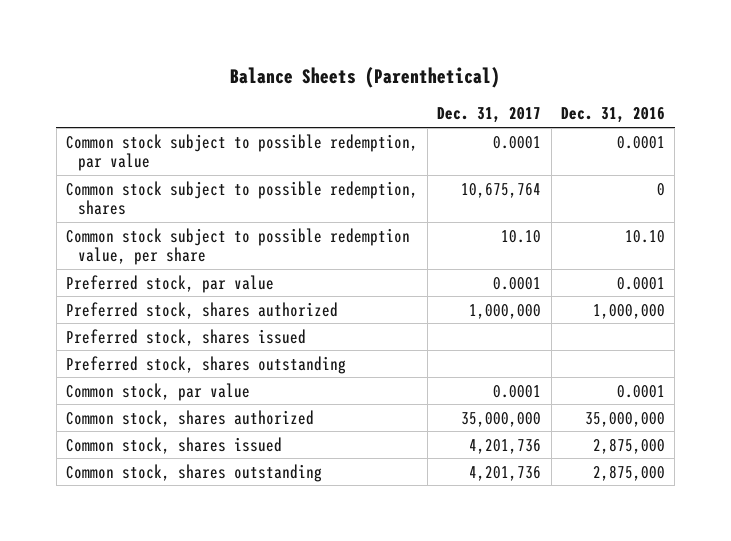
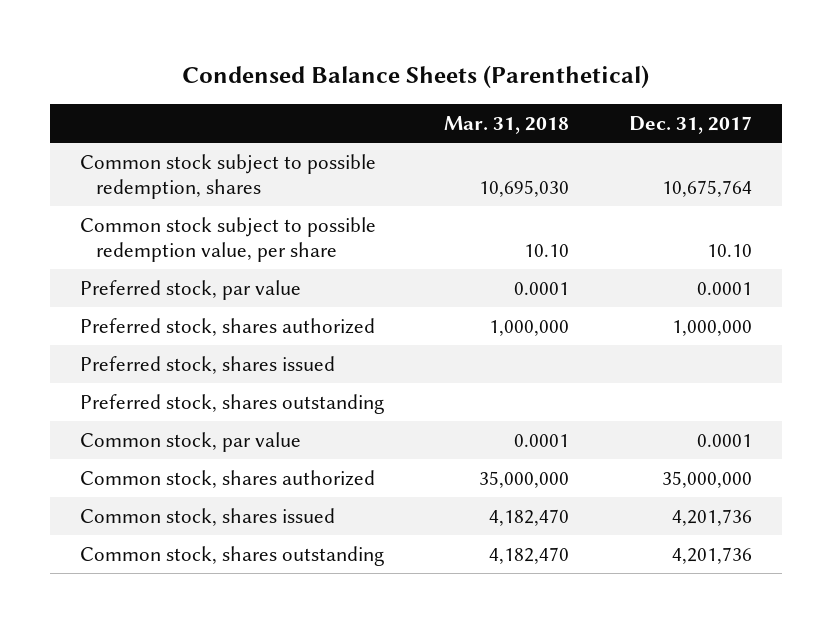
- Balance Sheets (Parenthetical)
+ Condensed Balance Sheets (Parenthetical)
- | Dec. 31, 2017 | Dec. 31, 2016
+ | Mar. 31, 2018 | Dec. 31, 2017
- Common stock subject to possible redemption, par value | 0.0001 | 0.0001

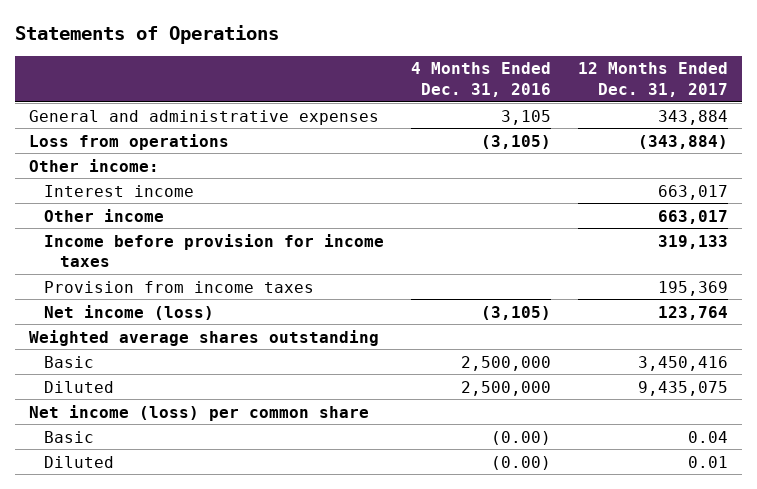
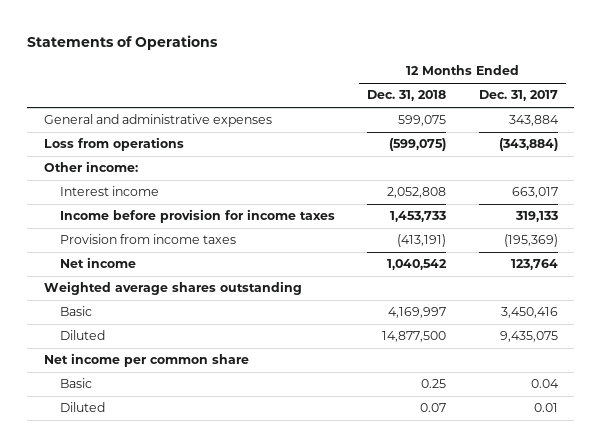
- | 4 Months Ended Dec. 31, 2016 | 12 Months Ended Dec. 31, 2017
+ | 12 Months Ended Dec. 31, 2018 | 12 Months Ended Dec. 31, 2017
- Other income | | 663,017
- Provision from income taxes | | 195,369
- Net income (loss) | (3,105) | 123,764
+ Provision from income taxes | (413,191) | (195,369)
+ Net income | 1,040,542 | 123,764
- Net income (loss) per common share
+ Net income per common share

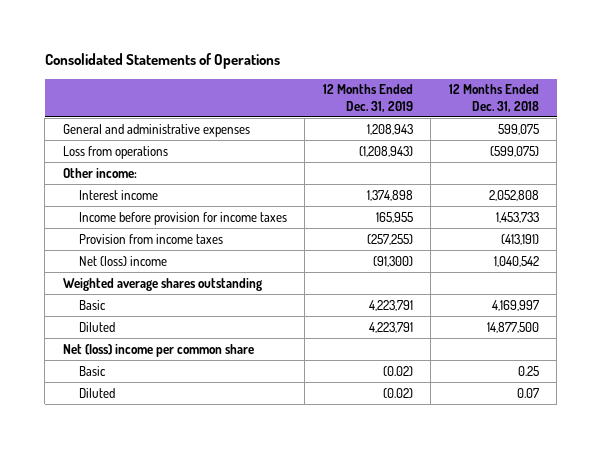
- Statements of Operations
+ Consolidated Statements of Operations
- | 12 Months Ended Dec. 31, 2018 | 12 Months Ended Dec. 31, 2017
+ | 12 Months Ended Dec. 31, 2019 | 12 Months Ended Dec. 31, 2018
- Net income | 1,040,542 | 123,764
+ Net (loss) income | (91,300) | 1,040,542
- Net income per common share
+ Net (loss) income per common share

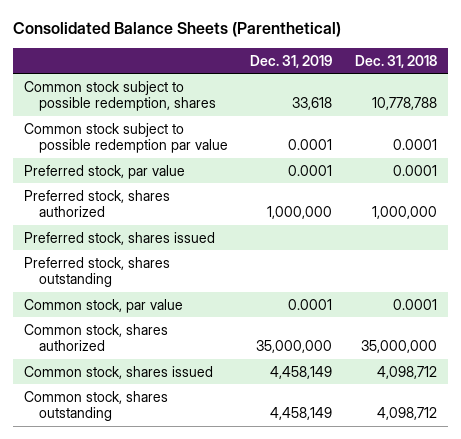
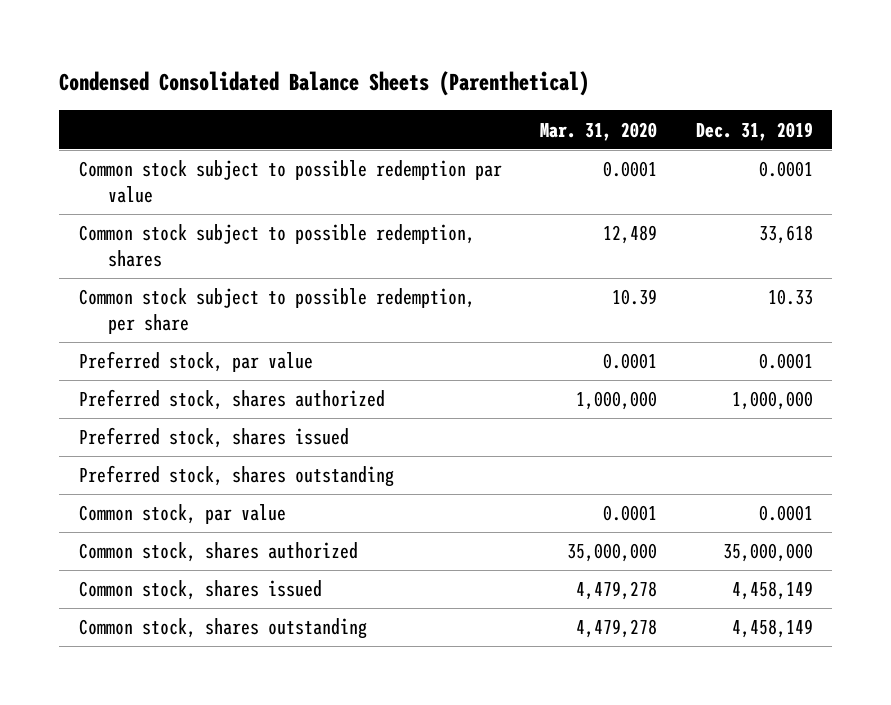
- Consolidated Balance Sheets (Parenthetical)
+ Condensed Consolidated Balance Sheets (Parenthetical)
- | Dec. 31, 2019 | Dec. 31, 2018
+ | Mar. 31, 2020 | Dec. 31, 2019
moved down: Common stock subject to possible redemption, shares | 12,489 | 33,618
+ Common stock subject to possible redemption, per share | 10.39 | 10.33

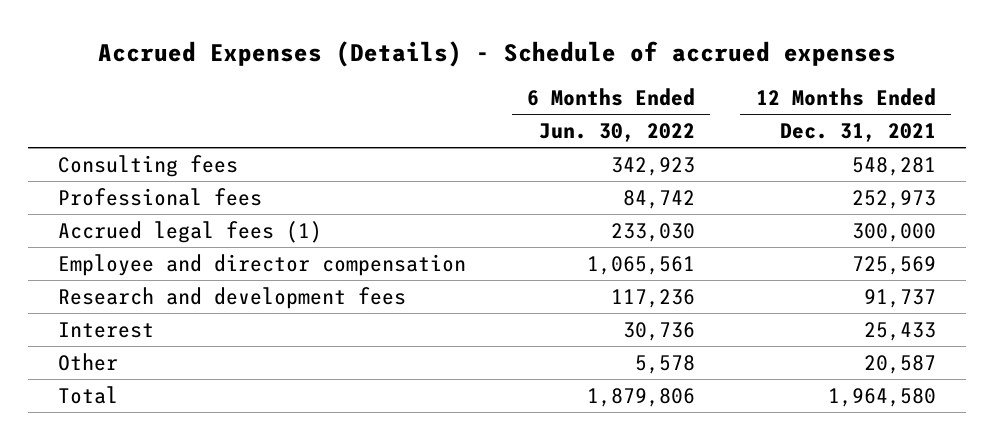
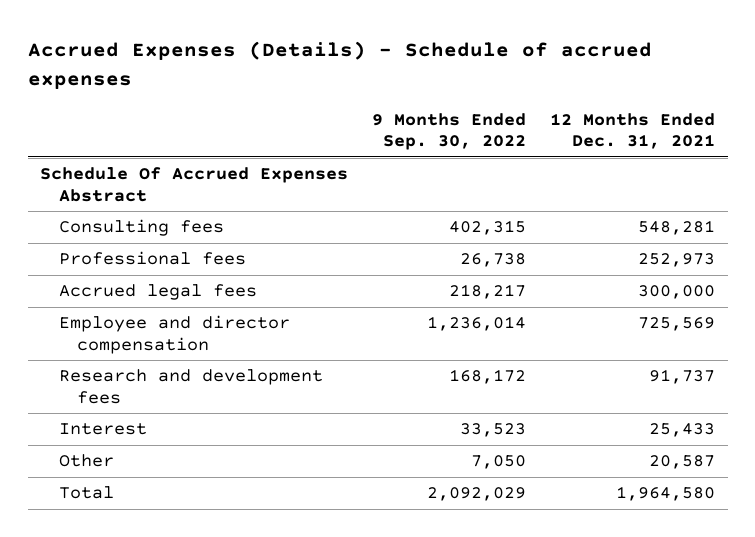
- | 6 Months Ended Jun. 30, 2022 | 12 Months Ended Dec. 31, 2021
+ | 9 Months Ended Sep. 30, 2022 | 12 Months Ended Dec. 31, 2021
+ Schedule Of Accrued Expenses Abstract
- Accrued legal fees (1) | 233,030 | 300,000
+ Accrued legal fees | 218,217 | 300,000

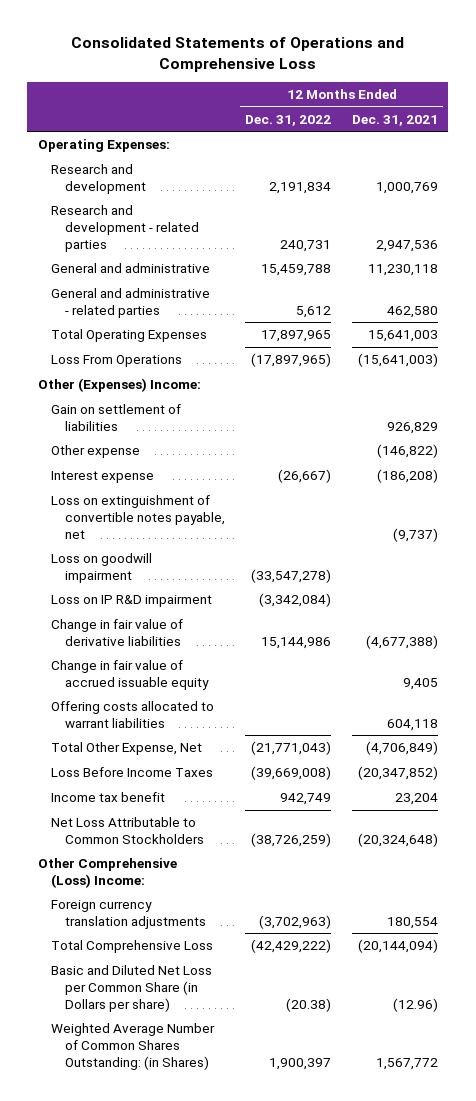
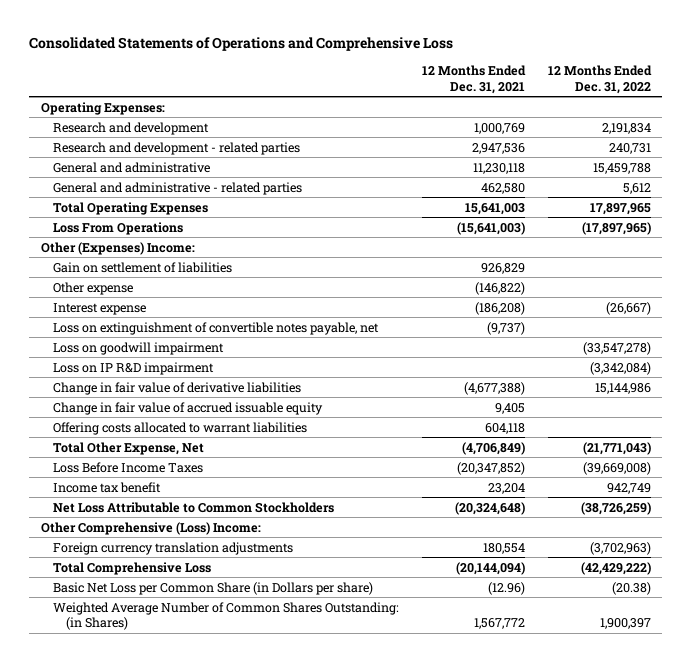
- | 12 Months Ended Dec. 31, 2022 | 12 Months Ended Dec. 31, 2021
+ | 12 Months Ended Dec. 31, 2021 | 12 Months Ended Dec. 31, 2022
- Basic and Diluted Net Loss per Common Share (in Dollars per share) | (20.38) | (12.96)
+ Basic Net Loss per Common Share (in Dollars per share) | (12.96) | (20.38)

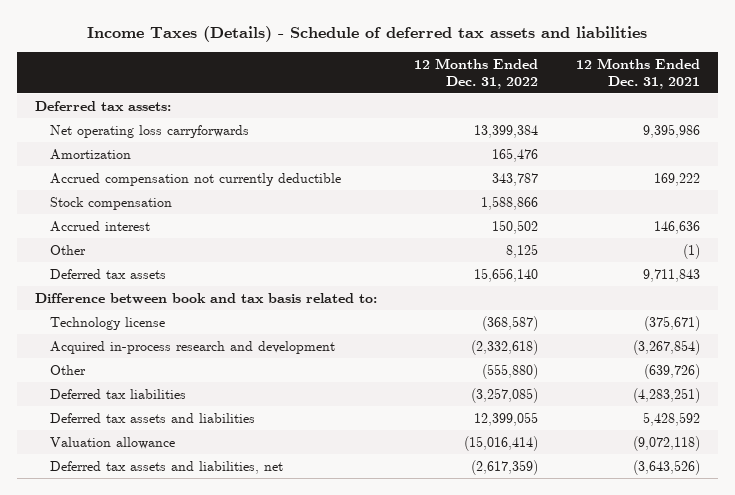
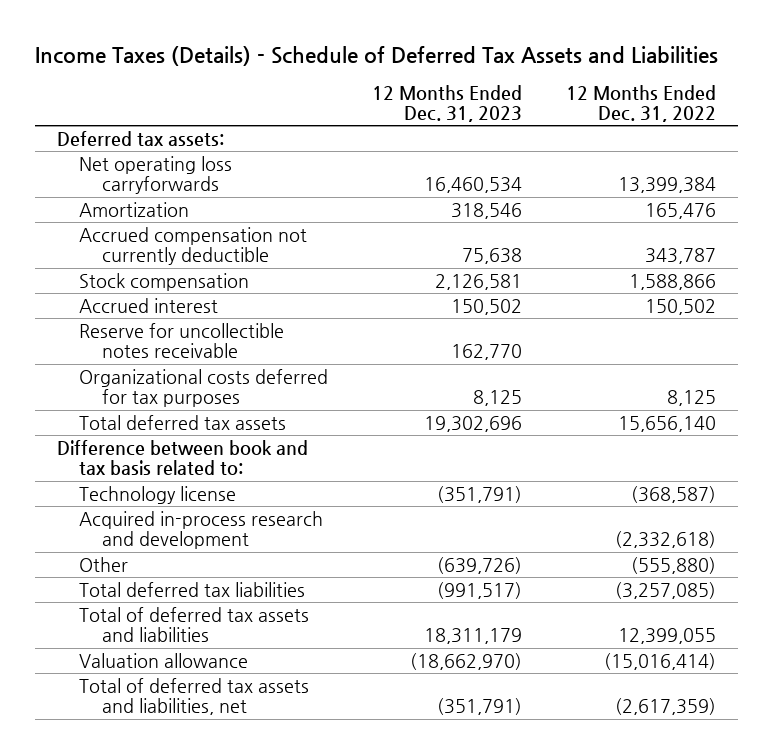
- Income Taxes (Details) - Schedule of deferred tax assets and liabilities
+ Income Taxes (Details) - Schedule of Deferred Tax Assets and Liabilities
- | 12 Months Ended Dec. 31, 2022 | 12 Months Ended Dec. 31, 2021
+ | 12 Months Ended Dec. 31, 2023 | 12 Months Ended Dec. 31, 2022
- Other | 8,125 | (1)
- Deferred tax assets | 15,656,140 | 9,711,843
+ Reserve for uncollectible notes receivable | 162,770 |
+ Organizational costs deferred for tax purposes | 8,125 | 8,125
+ Total deferred tax assets | 19,302,696 | 15,656,140
- Deferred tax liabilities | (3,257,085) | (4,283,251)
- Deferred tax assets and liabilities | 12,399,055 | 5,428,592
+ Total deferred tax liabilities | (991,517) | (3,257,085)
+ Total of deferred tax assets and liabilities | 18,311,179 | 12,399,055
- Deferred tax assets and liabilities, net | (2,617,359) | (3,643,526)
+ Total of deferred tax assets and liabilities, net | (351,791) | (2,617,359)

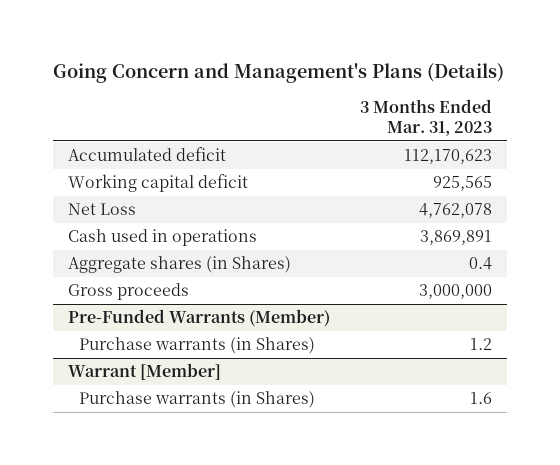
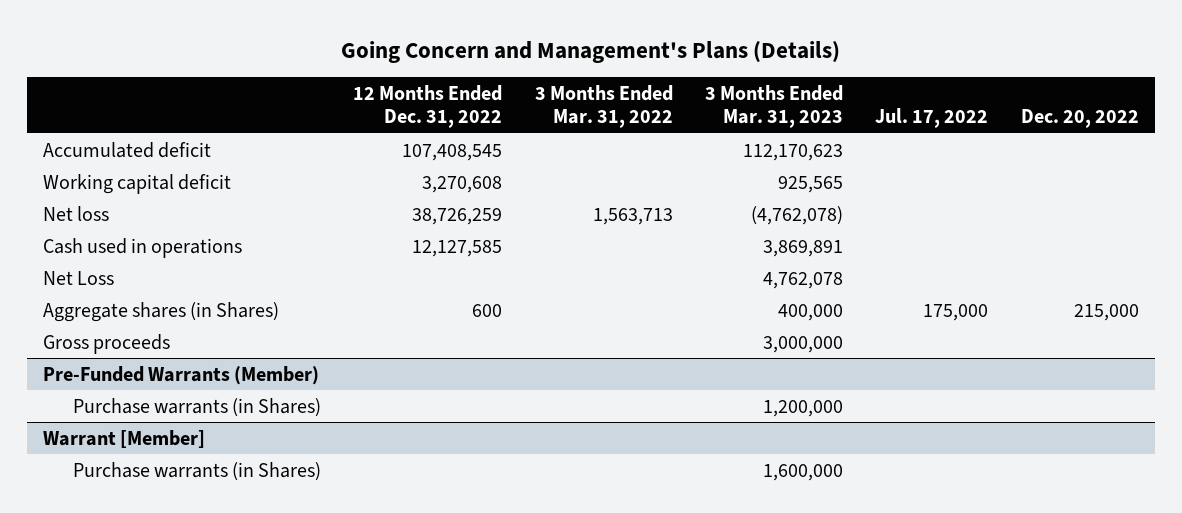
- | 3 Months Ended Mar. 31, 2023
+ | 12 Months Ended Dec. 31, 2022 | 3 Months Ended Mar. 31, 2022 | 3 Months Ended Mar. 31, 2023 | Jul. 17, 2022 | Dec. 20, 2022
+ Net loss | 38,726,259 | 1,563,713 | (4,762,078) | |
- Aggregate shares (in Shares) | 0.4
moved down: Net Loss | | | 4,762,078 | |
+ Aggregate shares (in Shares) | 600 | | 400,000 | 175,000 | 215,000
@ Pre-Funded Warrants (Member)
- Purchase warrants (in Shares) | 1.2
+ Purchase warrants (in Shares) | | | 1,200,000 | |
@ Warrant [Member]
- Purchase warrants (in Shares) | 1.6
+ Purchase warrants (in Shares) | | | 1,600,000 | |

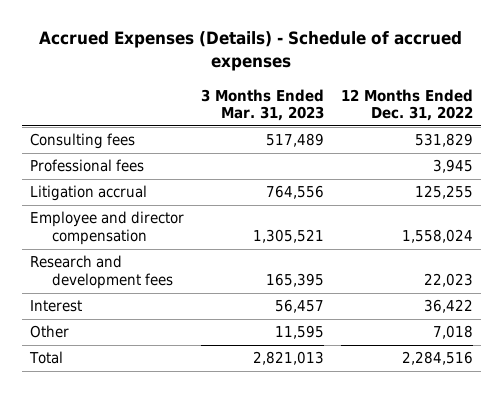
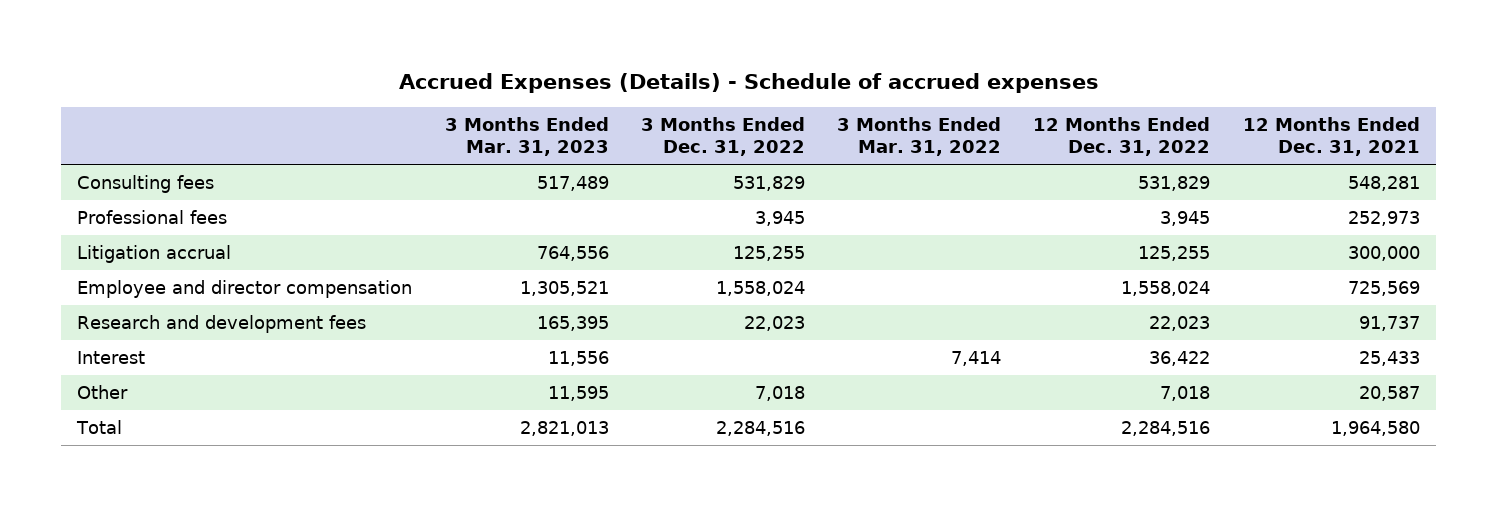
- | 3 Months Ended Mar. 31, 2023 | 12 Months Ended Dec. 31, 2022
+ | 3 Months Ended Mar. 31, 2023 | 3 Months Ended Dec. 31, 2022 | 3 Months Ended Mar. 31, 2022 | 12 Months Ended Dec. 31, 2022 | 12 Months Ended Dec. 31, 2021
- Interest | 56,457 | 36,422
+ Interest | 11,556 | | 7,414 | 36,422 | 25,433

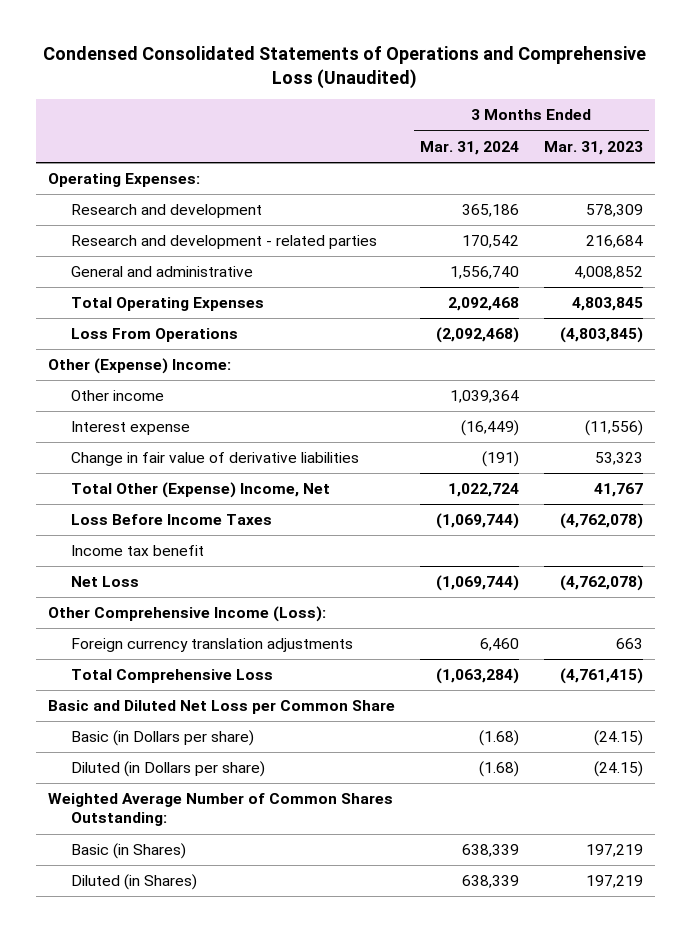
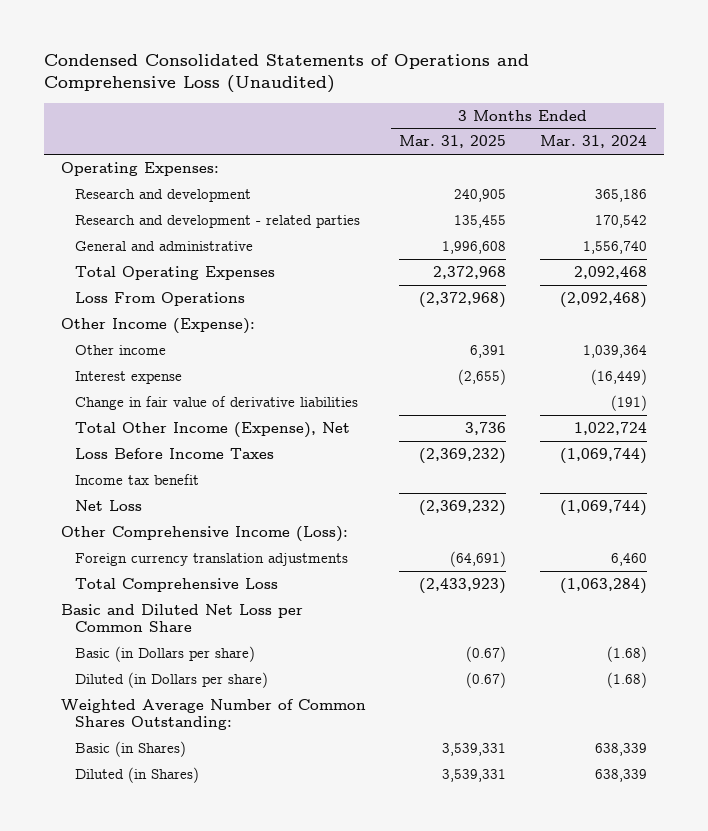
- | 3 Months Ended Mar. 31, 2024 | 3 Months Ended Mar. 31, 2023
+ | 3 Months Ended Mar. 31, 2025 | 3 Months Ended Mar. 31, 2024
- Other (Expense) Income:
+ Other Income (Expense):
- Total Other (Expense) Income, Net | 1,022,724 | 41,767
+ Total Other Income (Expense), Net | 3,736 | 1,022,724

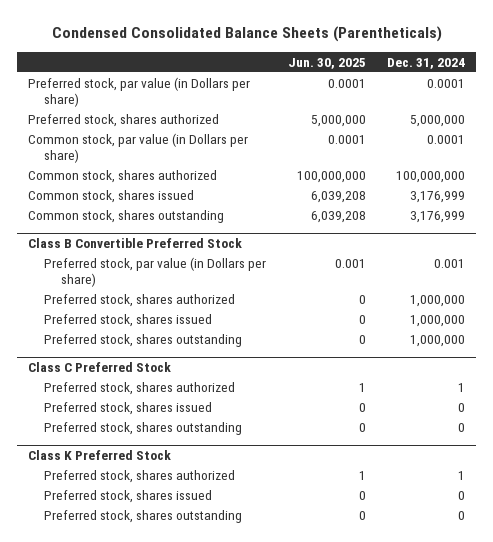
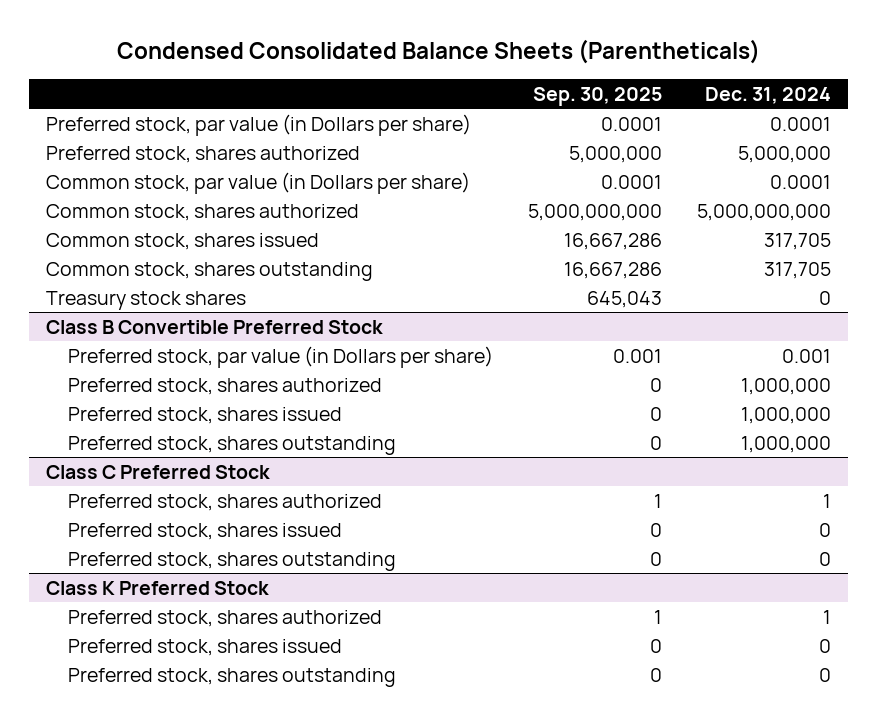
- | Jun. 30, 2025 | Dec. 31, 2024
+ | Sep. 30, 2025 | Dec. 31, 2024
- Common stock, shares authorized | 100,000,000 | 100,000,000
- Common stock, shares issued | 6,039,208 | 3,176,999
- Common stock, shares outstanding | 6,039,208 | 3,176,999
+ Common stock, shares authorized | 5,000,000,000 | 5,000,000,000
+ Common stock, shares issued | 16,667,286 | 317,705
+ Common stock, shares outstanding | 16,667,286 | 317,705
+ Treasury stock shares | 645,043 | 0

